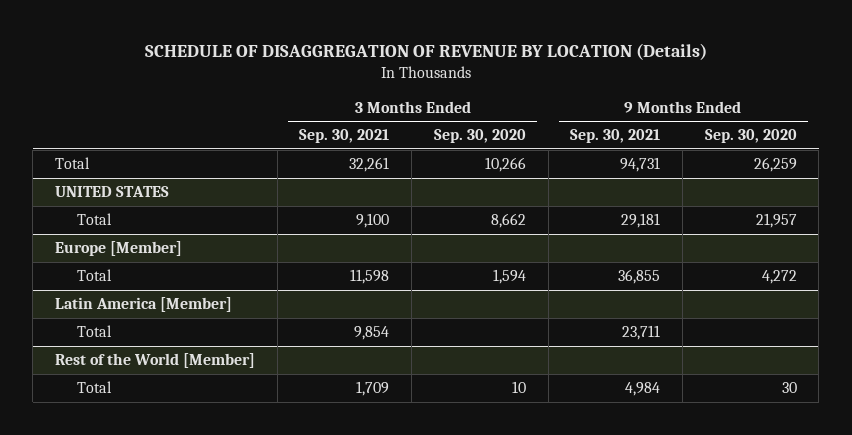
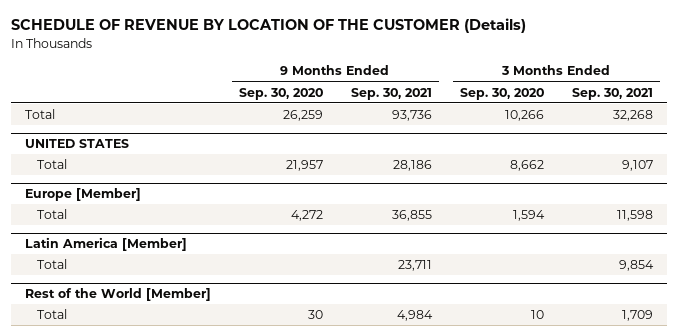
- SCHEDULE OF DISAGGREGATION OF REVENUE BY LOCATION (Details)
+ SCHEDULE OF REVENUE BY LOCATION OF THE CUSTOMER (Details)
- | 3 Months Ended Sep. 30, 2021 | 3 Months Ended Sep. 30, 2020 | 9 Months Ended Sep. 30, 2021 | 9 Months Ended Sep. 30, 2020
+ | 9 Months Ended Sep. 30, 2020 | 9 Months Ended Sep. 30, 2021 | 3 Months Ended Sep. 30, 2020 | 3 Months Ended Sep. 30, 2021
- Total | 32,261 | 10,266 | 94,731 | 26,259
+ Total | 26,259 | 93,736 | 10,266 | 32,268
@ UNITED STATES
- Total | 9,100 | 8,662 | 29,181 | 21,957
+ Total | 21,957 | 28,186 | 8,662 | 9,107

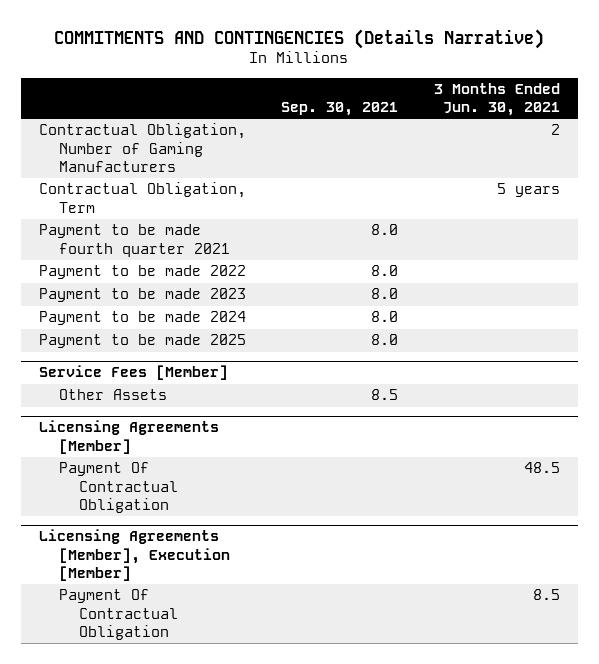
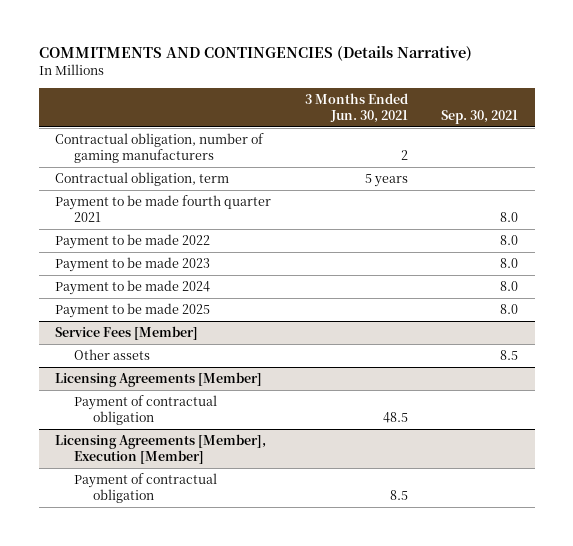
- | Sep. 30, 2021 | 3 Months Ended Jun. 30, 2021
+ | 3 Months Ended Jun. 30, 2021 | Sep. 30, 2021
- Contractual Obligation, Number of Gaming Manufacturers | | 2
- Contractual Obligation, Term | | 5 years
+ Contractual obligation, number of gaming manufacturers | 2 |
+ Contractual obligation, term | 5 years |
@ Service Fees [Member]
- Other Assets | 8.5 |
+ Other assets | | 8.5
@ Licensing Agreements [Member]
- Payment Of Contractual Obligation | | 48.5
+ Payment of contractual obligation | 48.5 |
@ Licensing Agreements [Member], Execution [Member]
- Payment Of Contractual Obligation | | 8.5
+ Payment of contractual obligation | 8.5 |

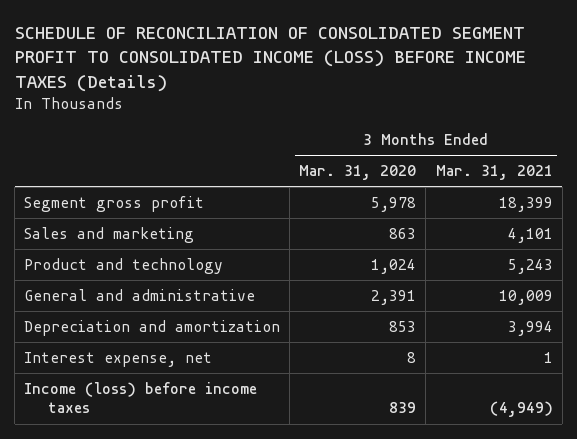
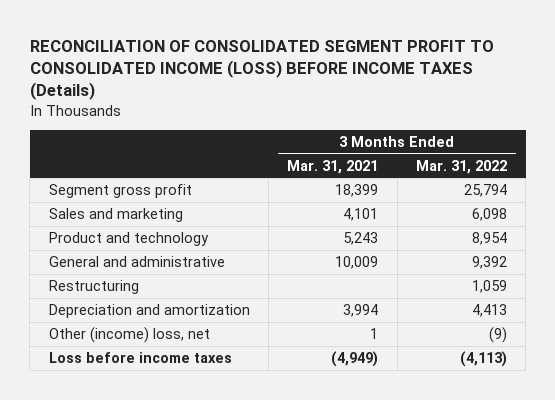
- SCHEDULE OF RECONCILIATION OF CONSOLIDATED SEGMENT PROFIT TO CONSOLIDATED INCOME (LOSS) BEFORE INCOME TAXES (Details)
+ RECONCILIATION OF CONSOLIDATED SEGMENT PROFIT TO CONSOLIDATED INCOME (LOSS) BEFORE INCOME TAXES (Details)
- | 3 Months Ended Mar. 31, 2020 | 3 Months Ended Mar. 31, 2021
+ | 3 Months Ended Mar. 31, 2021 | 3 Months Ended Mar. 31, 2022
+ Restructuring | | 1,059
- Interest expense, net | 8 | 1
- Income (loss) before income taxes | 839 | (4,949)
+ Other (income) loss, net | 1 | (9)
+ Loss before income taxes | (4,949) | (4,113)

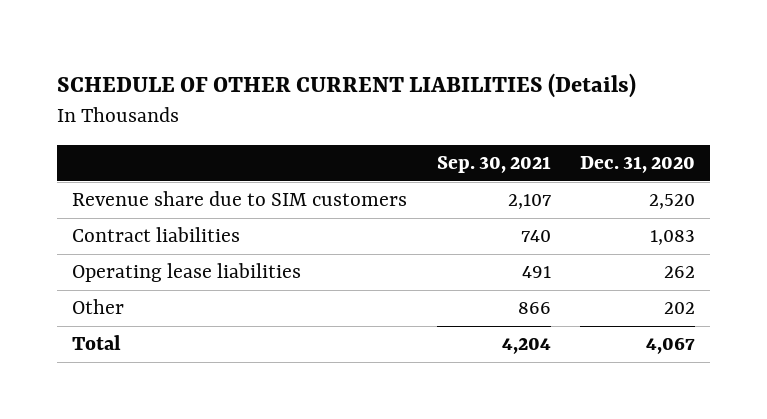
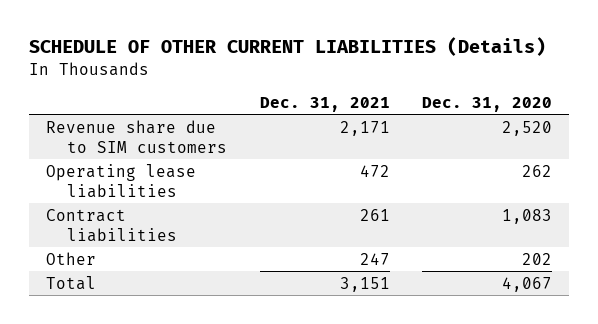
- | Sep. 30, 2021 | Dec. 31, 2020
+ | Dec. 31, 2021 | Dec. 31, 2020
moved down: Contract liabilities | 261 | 1,083

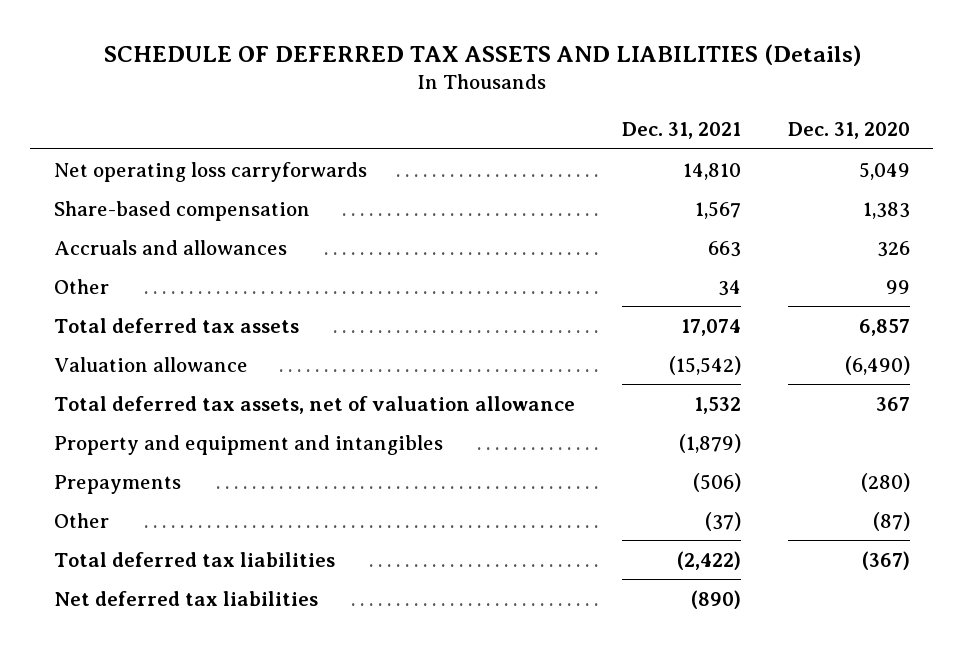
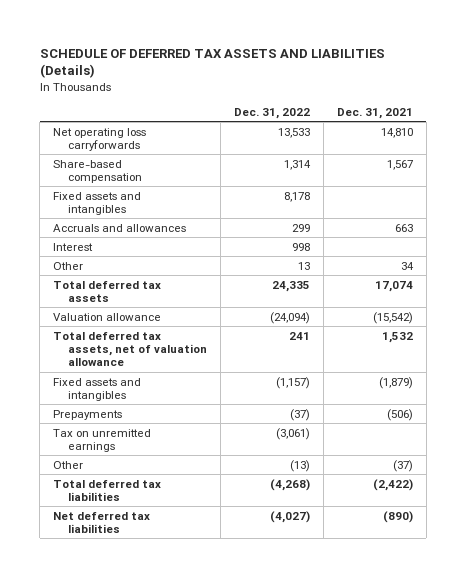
- | Dec. 31, 2021 | Dec. 31, 2020
+ | Dec. 31, 2022 | Dec. 31, 2021
+ Fixed assets and intangibles | 8,178 |
+ Interest | 998 |
- Property and equipment and intangibles | (1,879) |
+ Fixed assets and intangibles | (1,157) | (1,879)
+ Tax on unremitted earnings | (3,061) |

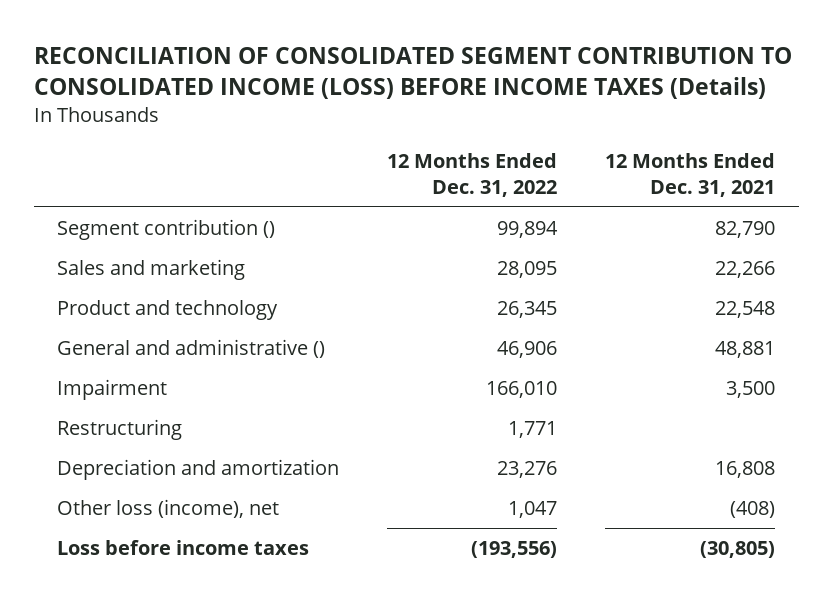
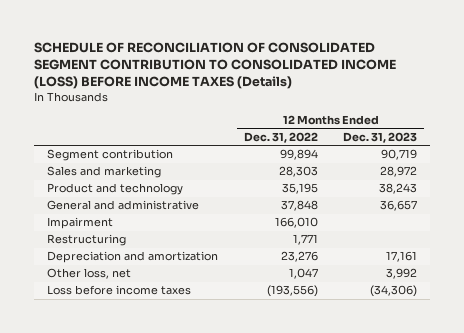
- RECONCILIATION OF CONSOLIDATED SEGMENT CONTRIBUTION TO CONSOLIDATED INCOME (LOSS) BEFORE INCOME TAXES (Details)
+ SCHEDULE OF RECONCILIATION OF CONSOLIDATED SEGMENT CONTRIBUTION TO CONSOLIDATED INCOME (LOSS) BEFORE INCOME TAXES (Details)
- | 12 Months Ended Dec. 31, 2022 | 12 Months Ended Dec. 31, 2021
+ | 12 Months Ended Dec. 31, 2022 | 12 Months Ended Dec. 31, 2023
- Segment contribution () | 99,894 | 82,790
- Sales and marketing | 28,095 | 22,266
- Product and technology | 26,345 | 22,548
- General and administrative () | 46,906 | 48,881
+ Segment contribution | 99,894 | 90,719
+ Sales and marketing | 28,303 | 28,972
+ Product and technology | 35,195 | 38,243
+ General and administrative | 37,848 | 36,657
- Other loss (income), net | 1,047 | (408)
+ Other loss, net | 1,047 | 3,992

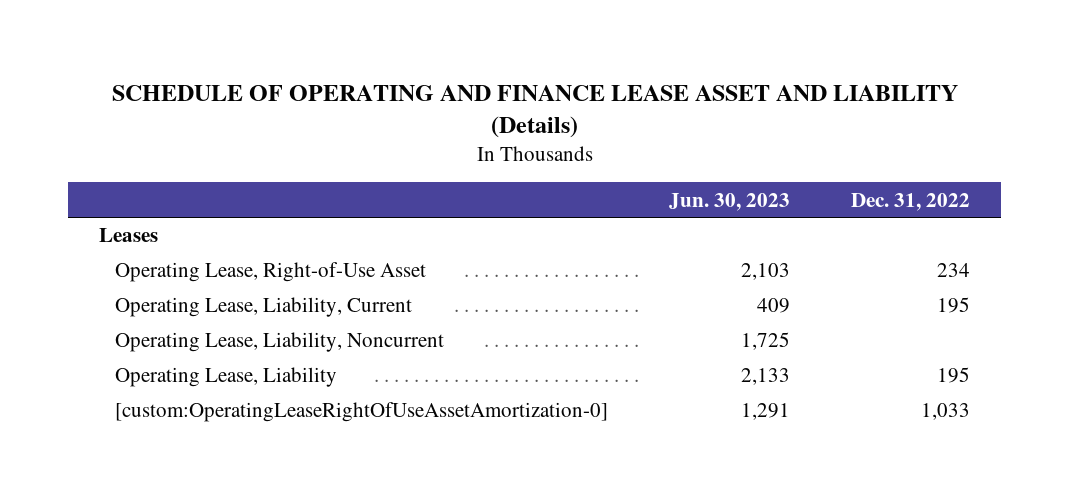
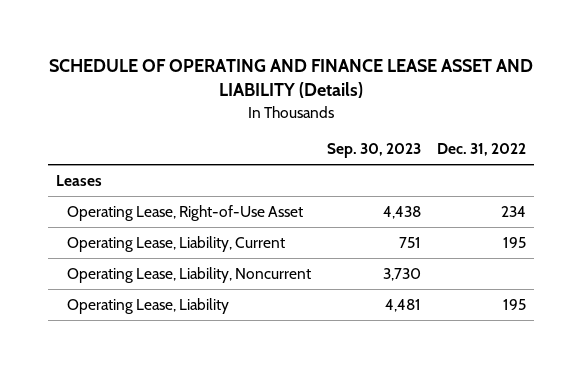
- | Jun. 30, 2023 | Dec. 31, 2022
+ | Sep. 30, 2023 | Dec. 31, 2022
- [custom:OperatingLeaseRightOfUseAssetAmortization-0] | 1,291 | 1,033

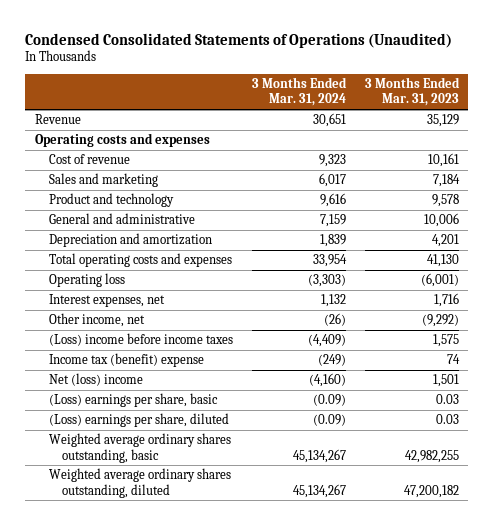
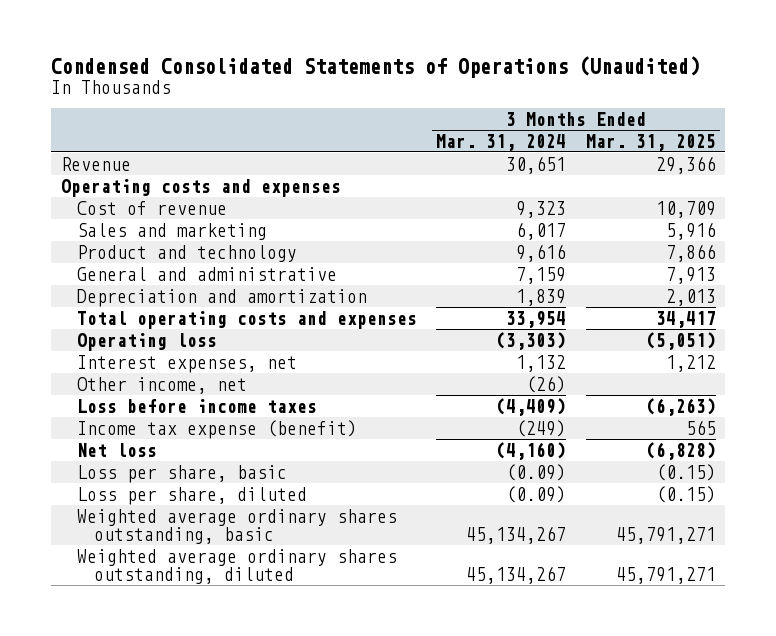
- | 3 Months Ended Mar. 31, 2024 | 3 Months Ended Mar. 31, 2023
+ | 3 Months Ended Mar. 31, 2024 | 3 Months Ended Mar. 31, 2025
- (Loss) income before income taxes | (4,409) | 1,575
- Income tax (benefit) expense | (249) | 74
- Net (loss) income | (4,160) | 1,501
- (Loss) earnings per share, basic | (0.09) | 0.03
- (Loss) earnings per share, diluted | (0.09) | 0.03
+ Loss before income taxes | (4,409) | (6,263)
+ Income tax expense (benefit) | (249) | 565
+ Net loss | (4,160) | (6,828)
+ Loss per share, basic | (0.09) | (0.15)
+ Loss per share, diluted | (0.09) | (0.15)

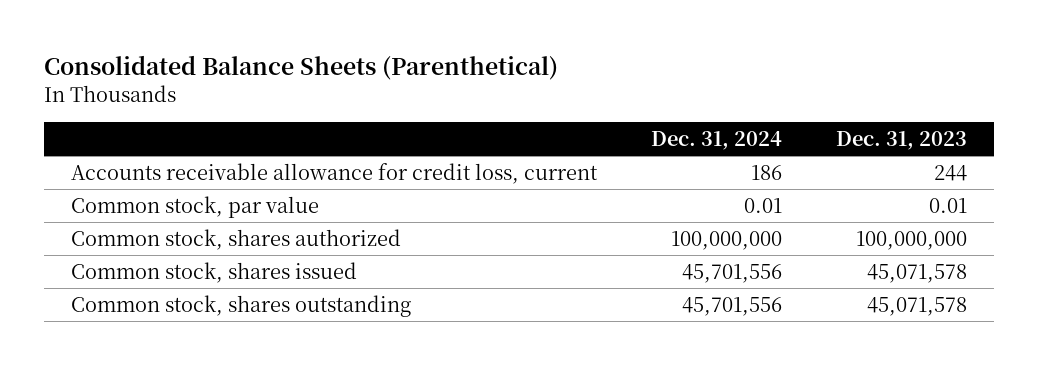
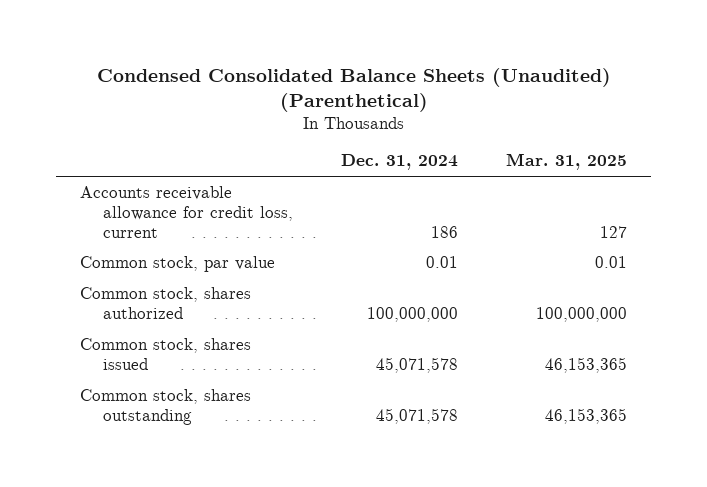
- Consolidated Balance Sheets (Parenthetical)
+ Condensed Consolidated Balance Sheets (Unaudited) (Parenthetical)
- | Dec. 31, 2024 | Dec. 31, 2023
+ | Dec. 31, 2024 | Mar. 31, 2025
- Common stock, shares issued | 45,701,556 | 45,071,578
- Common stock, shares outstanding | 45,701,556 | 45,071,578
+ Common stock, shares issued | 45,071,578 | 46,153,365
+ Common stock, shares outstanding | 45,071,578 | 46,153,365

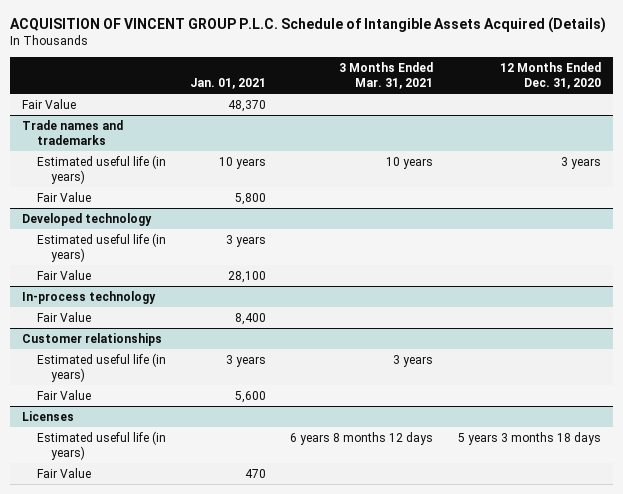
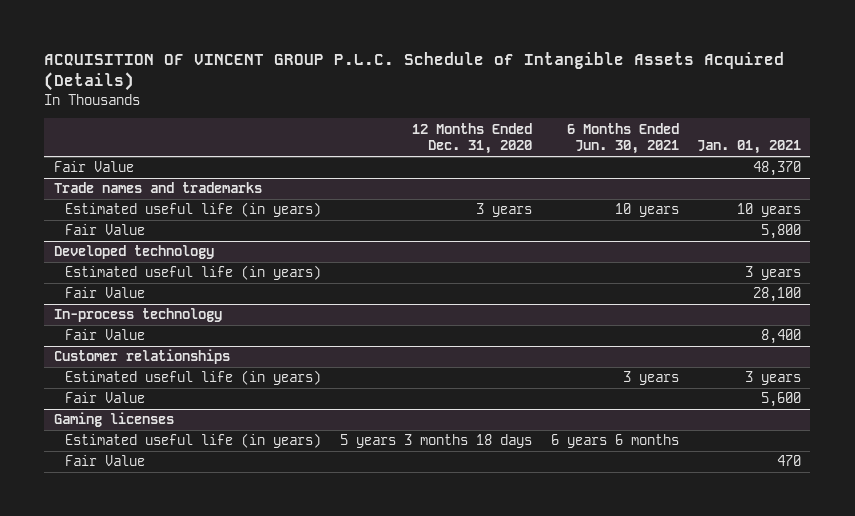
- | Jan. 01, 2021 | 3 Months Ended Mar. 31, 2021 | 12 Months Ended Dec. 31, 2020
+ | 12 Months Ended Dec. 31, 2020 | 6 Months Ended Jun. 30, 2021 | Jan. 01, 2021
- Licenses
+ Gaming licenses

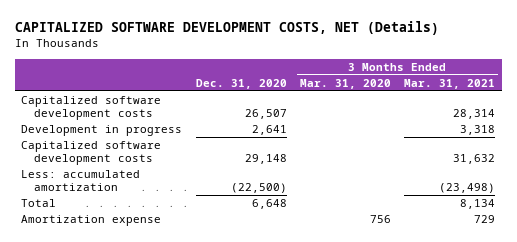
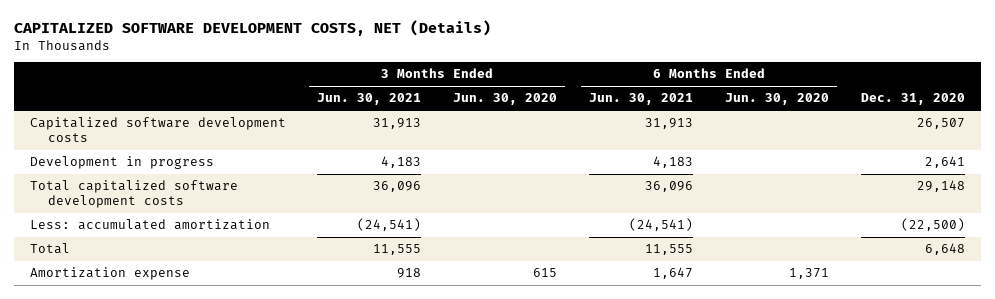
- | Dec. 31, 2020 | 3 Months Ended Mar. 31, 2020 | 3 Months Ended Mar. 31, 2021
+ | 3 Months Ended Jun. 30, 2021 | 3 Months Ended Jun. 30, 2020 | 6 Months Ended Jun. 30, 2021 | 6 Months Ended Jun. 30, 2020 | Dec. 31, 2020
- Capitalized software development costs | 29,148 | | 31,632
+ Total capitalized software development costs | 36,096 | | 36,096 | | 29,148

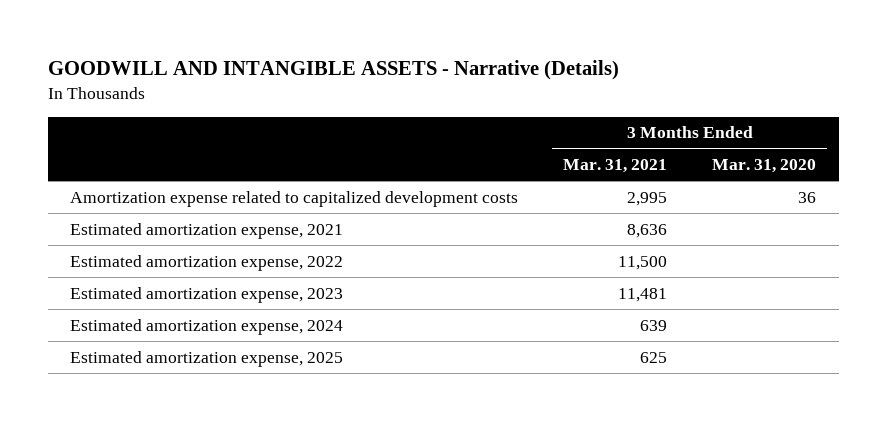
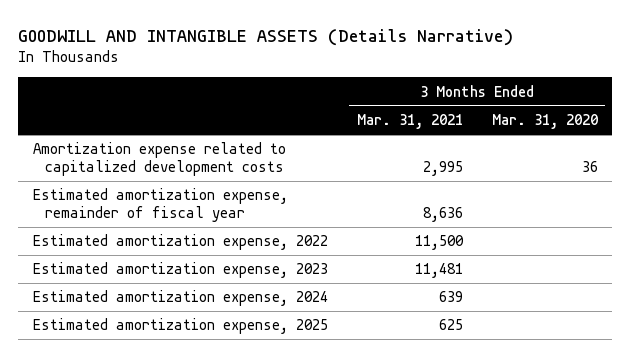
- GOODWILL AND INTANGIBLE ASSETS - Narrative (Details)
+ GOODWILL AND INTANGIBLE ASSETS (Details Narrative)
- Estimated amortization expense, 2021 | 8,636 |
+ Estimated amortization expense, remainder of fiscal year | 8,636 |

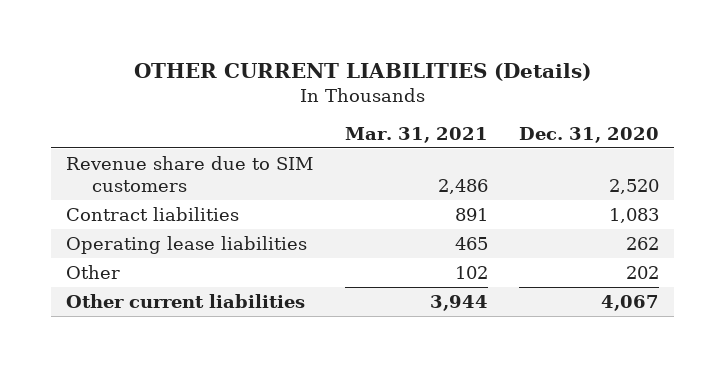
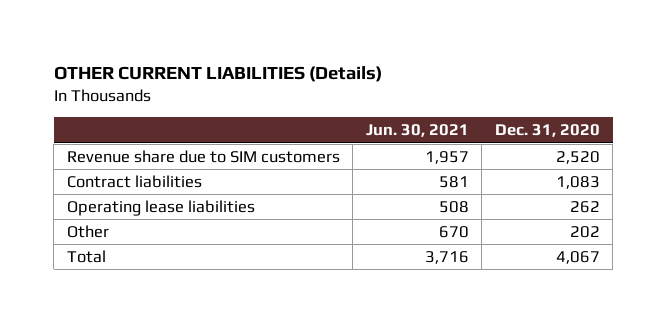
- | Mar. 31, 2021 | Dec. 31, 2020
+ | Jun. 30, 2021 | Dec. 31, 2020
- Other current liabilities | 3,944 | 4,067
+ Total | 3,716 | 4,067

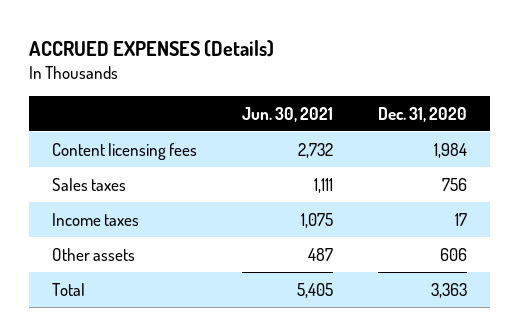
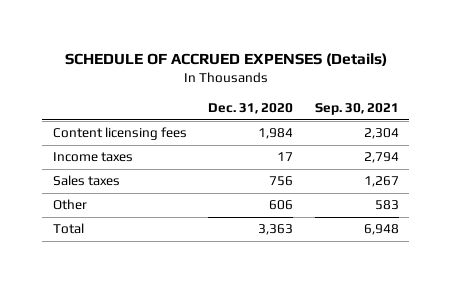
- ACCRUED EXPENSES (Details)
+ SCHEDULE OF ACCRUED EXPENSES (Details)
- | Jun. 30, 2021 | Dec. 31, 2020
+ | Dec. 31, 2020 | Sep. 30, 2021
- Other assets | 487 | 606
moved down: Sales taxes | 756 | 1,267
+ Other | 606 | 583

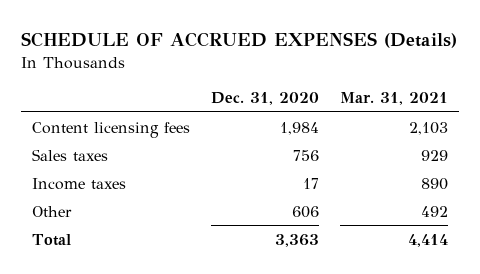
- | Dec. 31, 2020 | Sep. 30, 2021
+ | Dec. 31, 2020 | Mar. 31, 2021
moved down: Income taxes | 17 | 890

